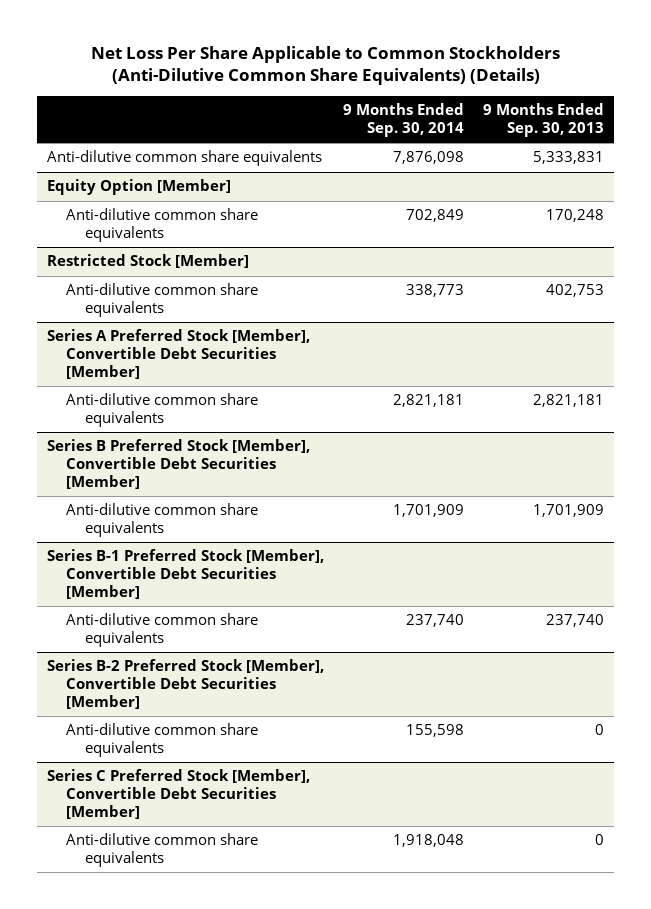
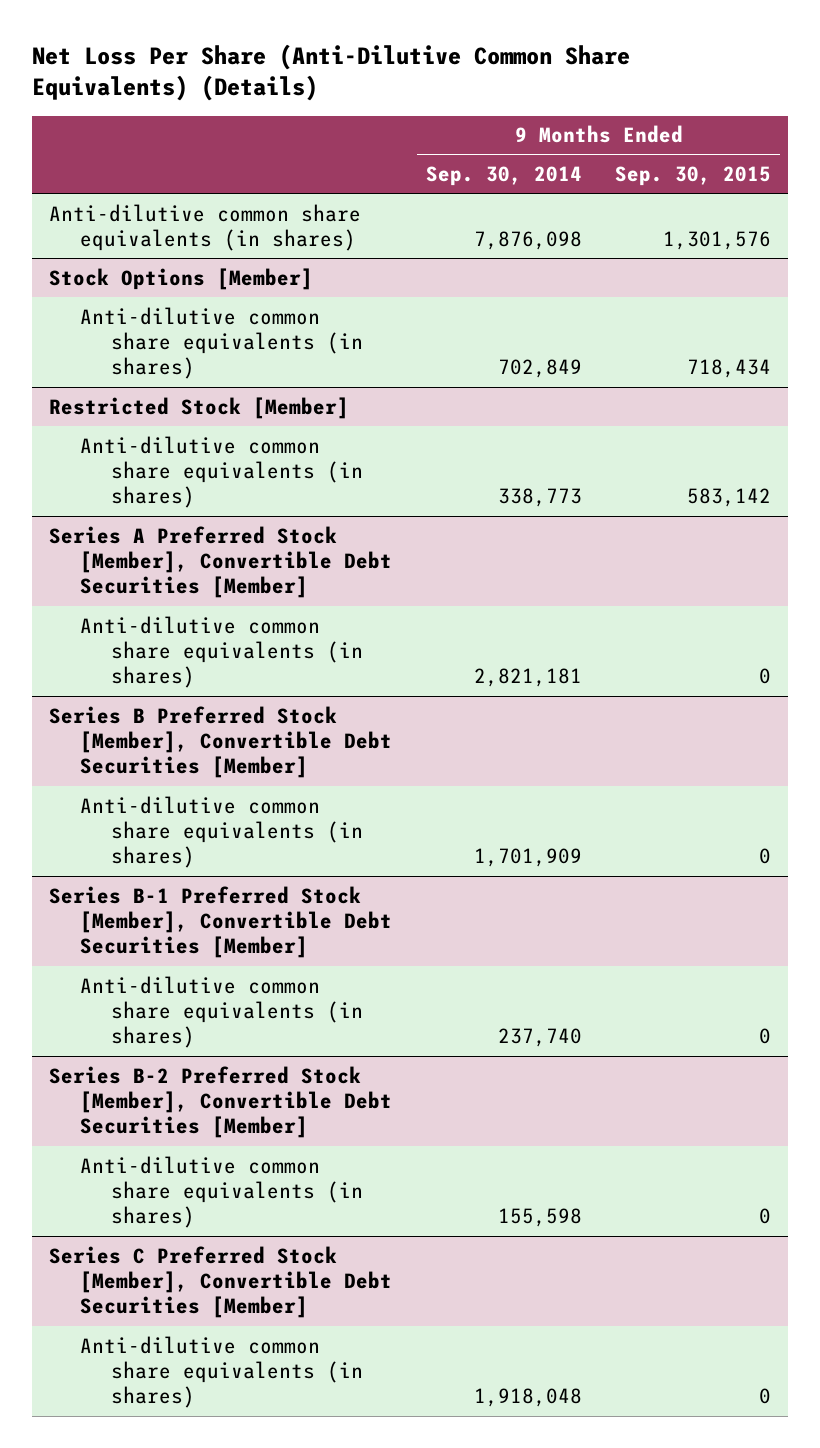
- Net Loss Per Share Applicable to Common Stockholders (Anti-Dilutive Common Share Equivalents) (Details)
+ Net Loss Per Share (Anti-Dilutive Common Share Equivalents) (Details)
- | 9 Months Ended Sep. 30, 2014 | 9 Months Ended Sep. 30, 2013
+ | 9 Months Ended Sep. 30, 2014 | 9 Months Ended Sep. 30, 2015
- Anti-dilutive common share equivalents | 7,876,098 | 5,333,831
- Equity Option [Member]
- Anti-dilutive common share equivalents | 702,849 | 170,248
+ Anti-dilutive common share equivalents (in shares) | 7,876,098 | 1,301,576
+ Stock Options [Member]
+ Anti-dilutive common share equivalents (in shares) | 702,849 | 718,434
@ Restricted Stock [Member]
- Anti-dilutive common share equivalents | 338,773 | 402,753
+ Anti-dilutive common share equivalents (in shares) | 338,773 | 583,142
@ Series A Preferred Stock [Member], Convertible Debt Securities [Member]
- Anti-dilutive common share equivalents | 2,821,181 | 2,821,181
+ Anti-dilutive common share equivalents (in shares) | 2,821,181 | 0
@ Series B Preferred Stock [Member], Convertible Debt Securities [Member]
- Anti-dilutive common share equivalents | 1,701,909 | 1,701,909
+ Anti-dilutive common share equivalents (in shares) | 1,701,909 | 0
@ Series B-1 Preferred Stock [Member], Convertible Debt Securities [Member]
- Anti-dilutive common share equivalents | 237,740 | 237,740
+ Anti-dilutive common share equivalents (in shares) | 237,740 | 0
@ Series B-2 Preferred Stock [Member], Convertible Debt Securities [Member]
- Anti-dilutive common share equivalents | 155,598 | 0
+ Anti-dilutive common share equivalents (in shares) | 155,598 | 0
@ Series C Preferred Stock [Member], Convertible Debt Securities [Member]
- Anti-dilutive common share equivalents | 1,918,048 | 0
+ Anti-dilutive common share equivalents (in shares) | 1,918,048 | 0

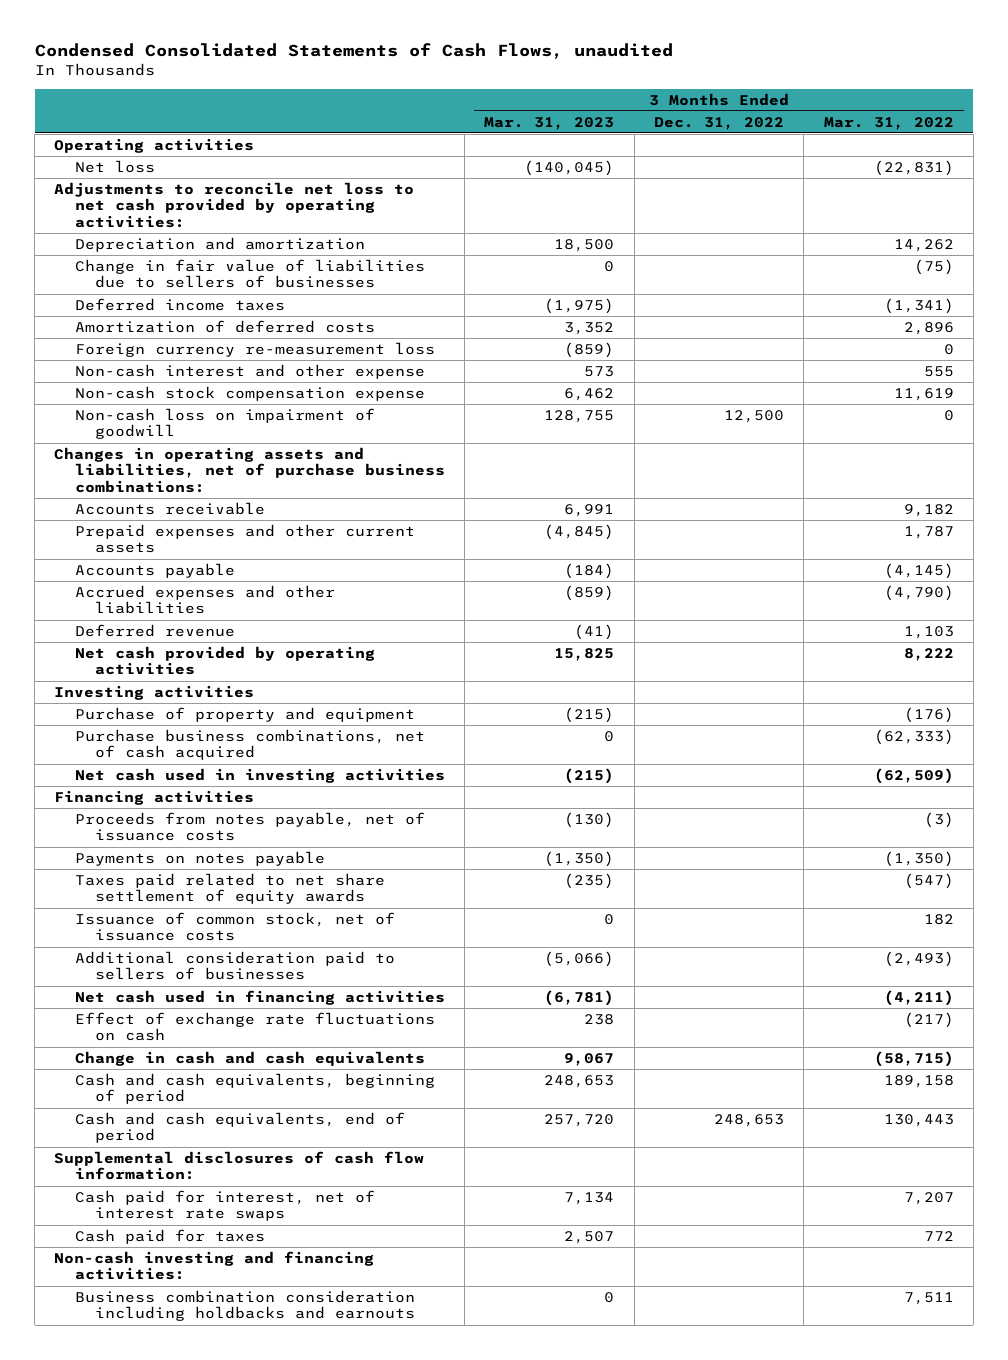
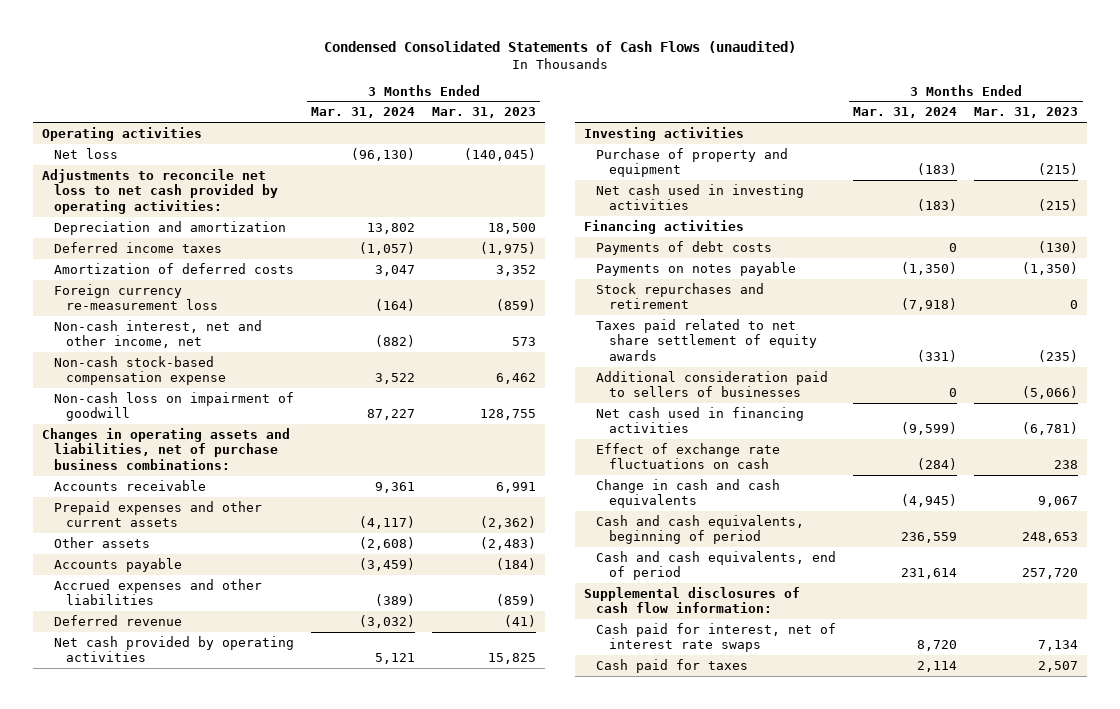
- Condensed Consolidated Statements of Cash Flows, unaudited
+ Condensed Consolidated Statements of Cash Flows (unaudited)
- | 3 Months Ended Mar. 31, 2023 | 3 Months Ended Dec. 31, 2022 | 3 Months Ended Mar. 31, 2022
+ | 3 Months Ended Mar. 31, 2024 | 3 Months Ended Mar. 31, 2023
- Change in fair value of liabilities due to sellers of businesses | 0 | | (75)
- Non-cash interest and other expense | 573 | | 555
- Non-cash stock compensation expense | 6,462 | | 11,619
+ Non-cash interest, net and other income, net | (882) | 573
+ Non-cash stock-based compensation expense | 3,522 | 6,462
- Prepaid expenses and other current assets | (4,845) | | 1,787
+ Prepaid expenses and other current assets | (4,117) | (2,362)
+ Other assets | (2,608) | (2,483)
- Purchase business combinations, net of cash acquired | 0 | | (62,333)
- Proceeds from notes payable, net of issuance costs | (130) | | (3)
+ Payments of debt costs | 0 | (130)
+ Stock repurchases and retirement | (7,918) | 0
- Issuance of common stock, net of issuance costs | 0 | | 182
- Non-cash investing and financing activities:
- Business combination consideration including holdbacks and earnouts | 0 | | 7,511

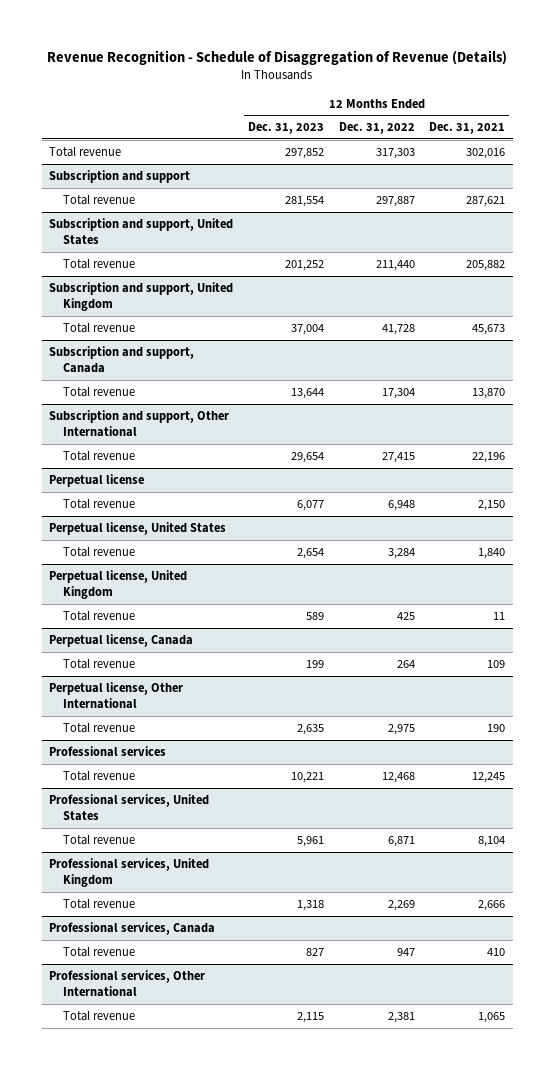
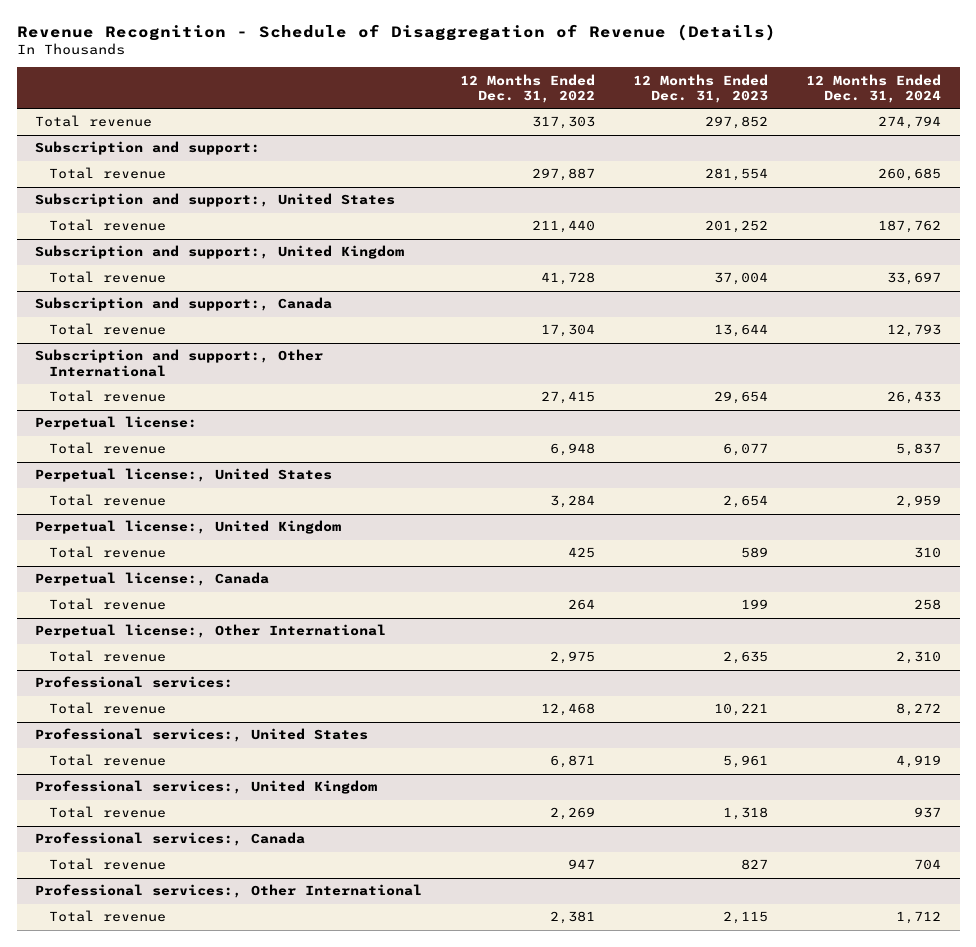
- | 12 Months Ended Dec. 31, 2023 | 12 Months Ended Dec. 31, 2022 | 12 Months Ended Dec. 31, 2021
+ | 12 Months Ended Dec. 31, 2022 | 12 Months Ended Dec. 31, 2023 | 12 Months Ended Dec. 31, 2024
- Subscription and support
+ Subscription and support:
- Subscription and support, United States
+ Subscription and support:, United States
- Subscription and support, United Kingdom
+ Subscription and support:, United Kingdom
- Subscription and support, Canada
+ Subscription and support:, Canada
- Subscription and support, Other International
+ Subscription and support:, Other International
- Perpetual license
+ Perpetual license:
- Perpetual license, United States
+ Perpetual license:, United States
- Perpetual license, United Kingdom
+ Perpetual license:, United Kingdom
- Perpetual license, Canada
+ Perpetual license:, Canada
- Perpetual license, Other International
+ Perpetual license:, Other International
- Professional services
+ Professional services:
- Professional services, United States
+ Professional services:, United States
- Professional services, United Kingdom
+ Professional services:, United Kingdom
- Professional services, Canada
+ Professional services:, Canada
- Professional services, Other International
+ Professional services:, Other International

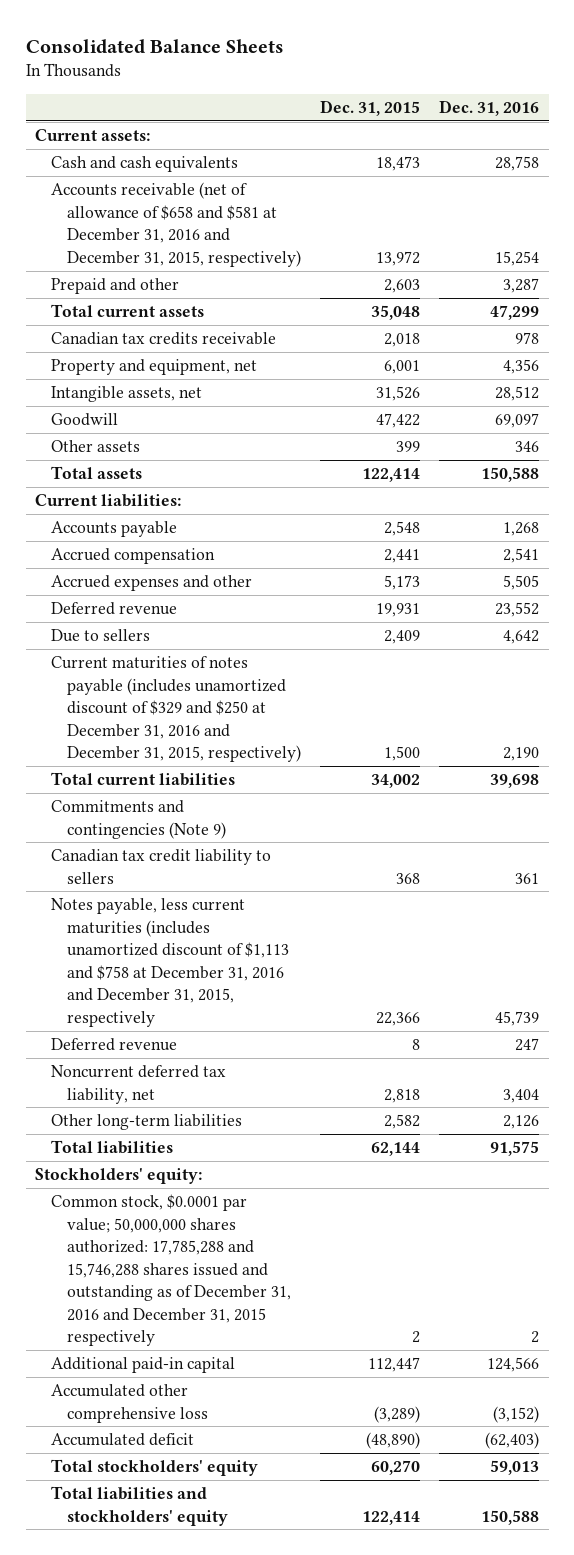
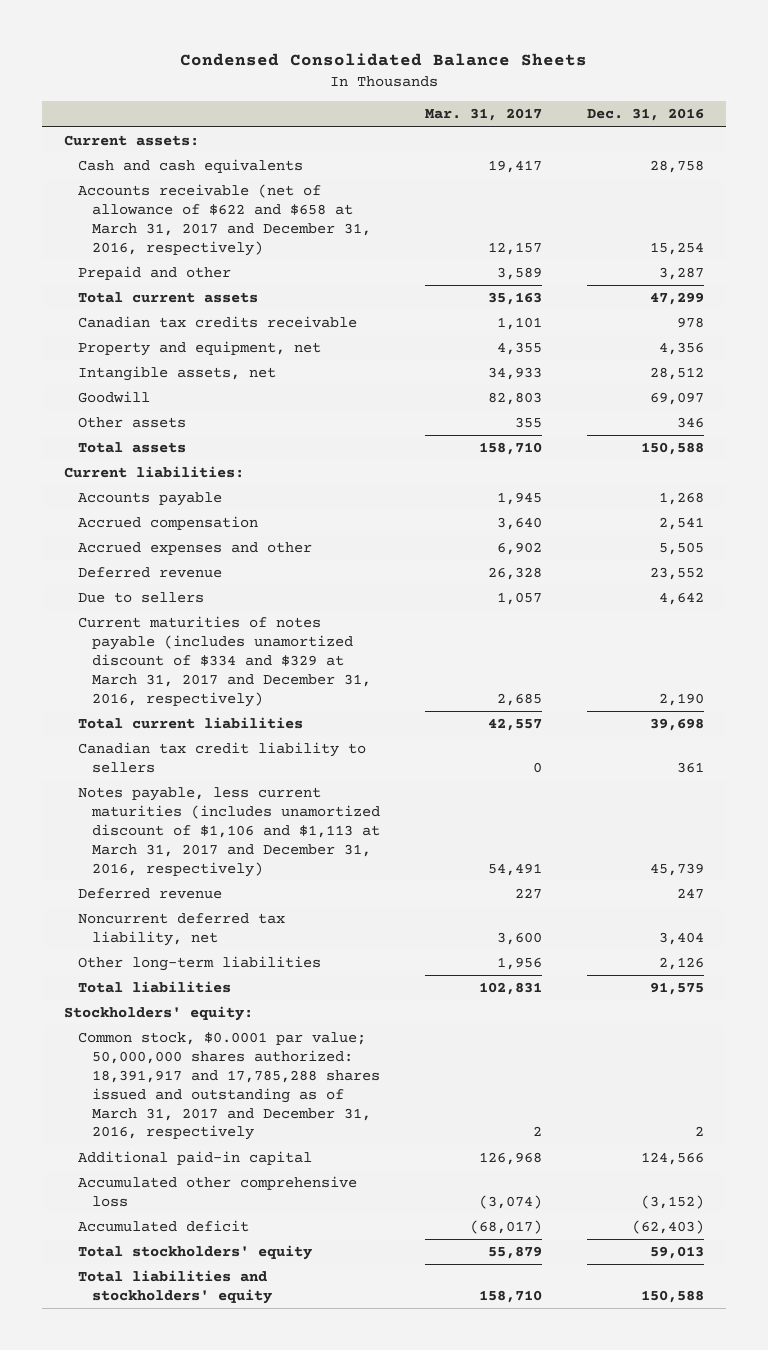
- Consolidated Balance Sheets
+ Condensed Consolidated Balance Sheets
- | Dec. 31, 2015 | Dec. 31, 2016
+ | Mar. 31, 2017 | Dec. 31, 2016
- Accounts receivable (net of allowance of $658 and $581 at December 31, 2016 and December 31, 2015, respectively) | 13,972 | 15,254
+ Accounts receivable (net of allowance of $622 and $658 at March 31, 2017 and December 31, 2016, respectively) | 12,157 | 15,254
- Current maturities of notes payable (includes unamortized discount of $329 and $250 at December 31, 2016 and December 31, 2015, respectively) | 1,500 | 2,190
+ Current maturities of notes payable (includes unamortized discount of $334 and $329 at March 31, 2017 and December 31, 2016, respectively) | 2,685 | 2,190
- Commitments and contingencies (Note 9)
- Notes payable, less current maturities (includes unamortized discount of $1,113 and $758 at December 31, 2016 and December 31, 2015, respectively | 22,366 | 45,739
+ Notes payable, less current maturities (includes unamortized discount of $1,106 and $1,113 at March 31, 2017 and December 31, 2016, respectively) | 54,491 | 45,739
- Common stock, $0.0001 par value; 50,000,000 shares authorized: 17,785,288 and 15,746,288 shares issued and outstanding as of December 31, 2016 and December 31, 2015 respectively | 2 | 2
+ Common stock, $0.0001 par value; 50,000,000 shares authorized: 18,391,917 and 17,785,288 shares issued and outstanding as of March 31, 2017 and December 31, 2016, respectively | 2 | 2

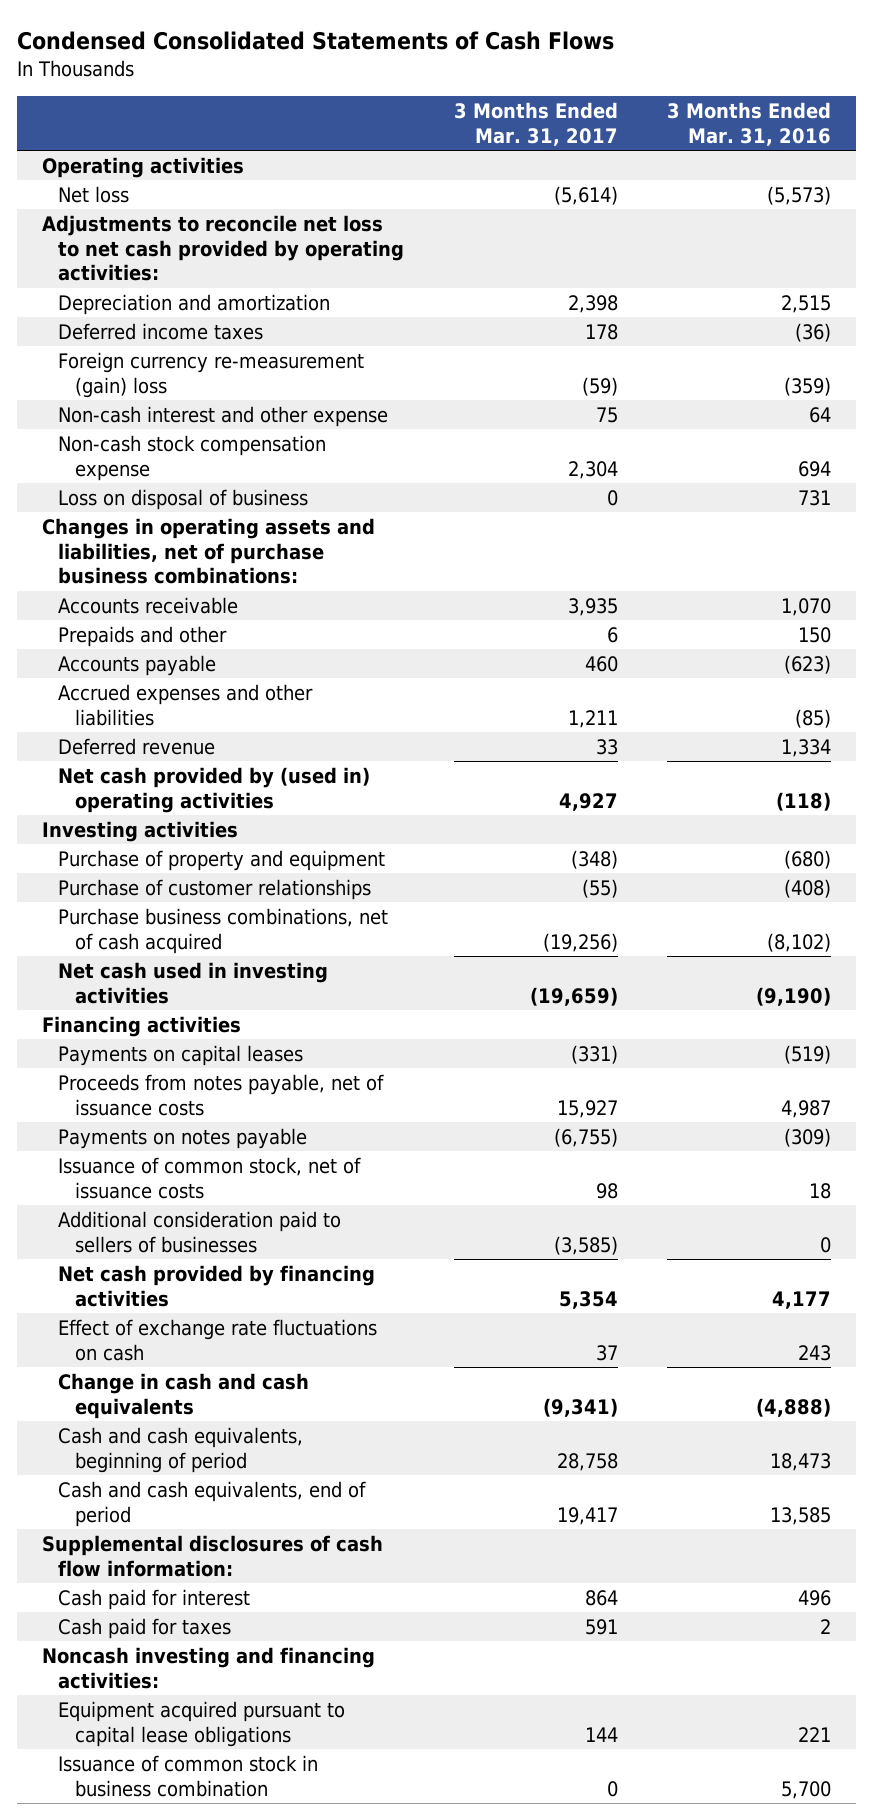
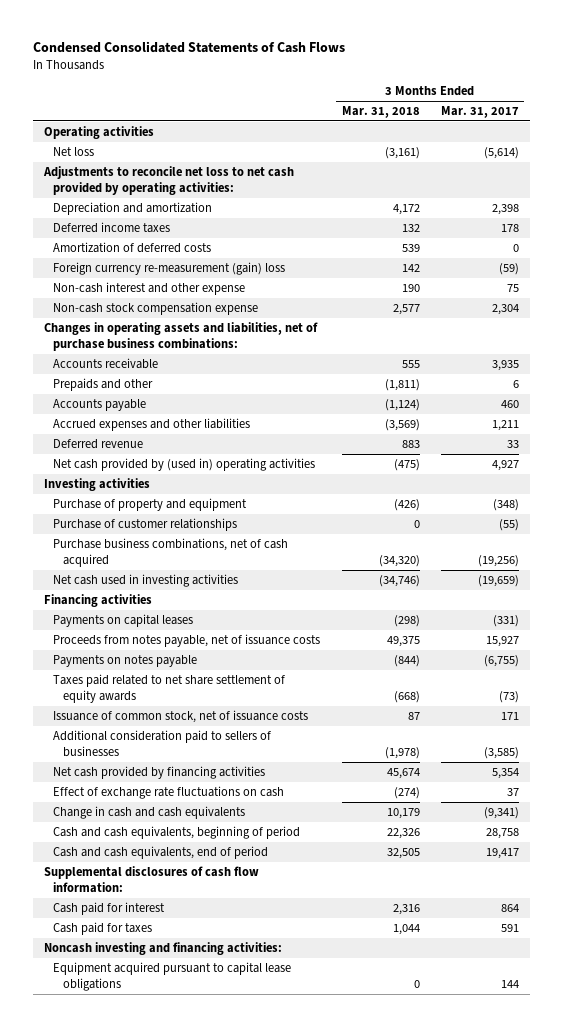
- | 3 Months Ended Mar. 31, 2017 | 3 Months Ended Mar. 31, 2016
+ | 3 Months Ended Mar. 31, 2018 | 3 Months Ended Mar. 31, 2017
+ Amortization of deferred costs | 539 | 0
- Loss on disposal of business | 0 | 731
- Issuance of common stock, net of issuance costs | 98 | 18
+ Taxes paid related to net share settlement of equity awards | (668) | (73)
+ Issuance of common stock, net of issuance costs | 87 | 171
- Issuance of common stock in business combination | 0 | 5,700

